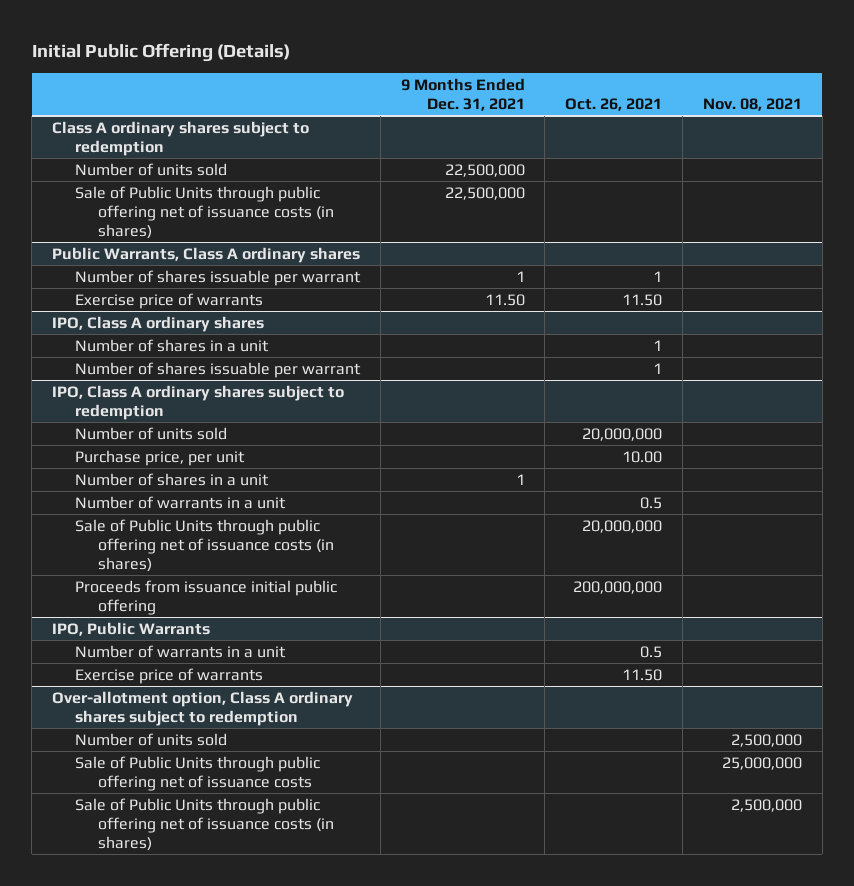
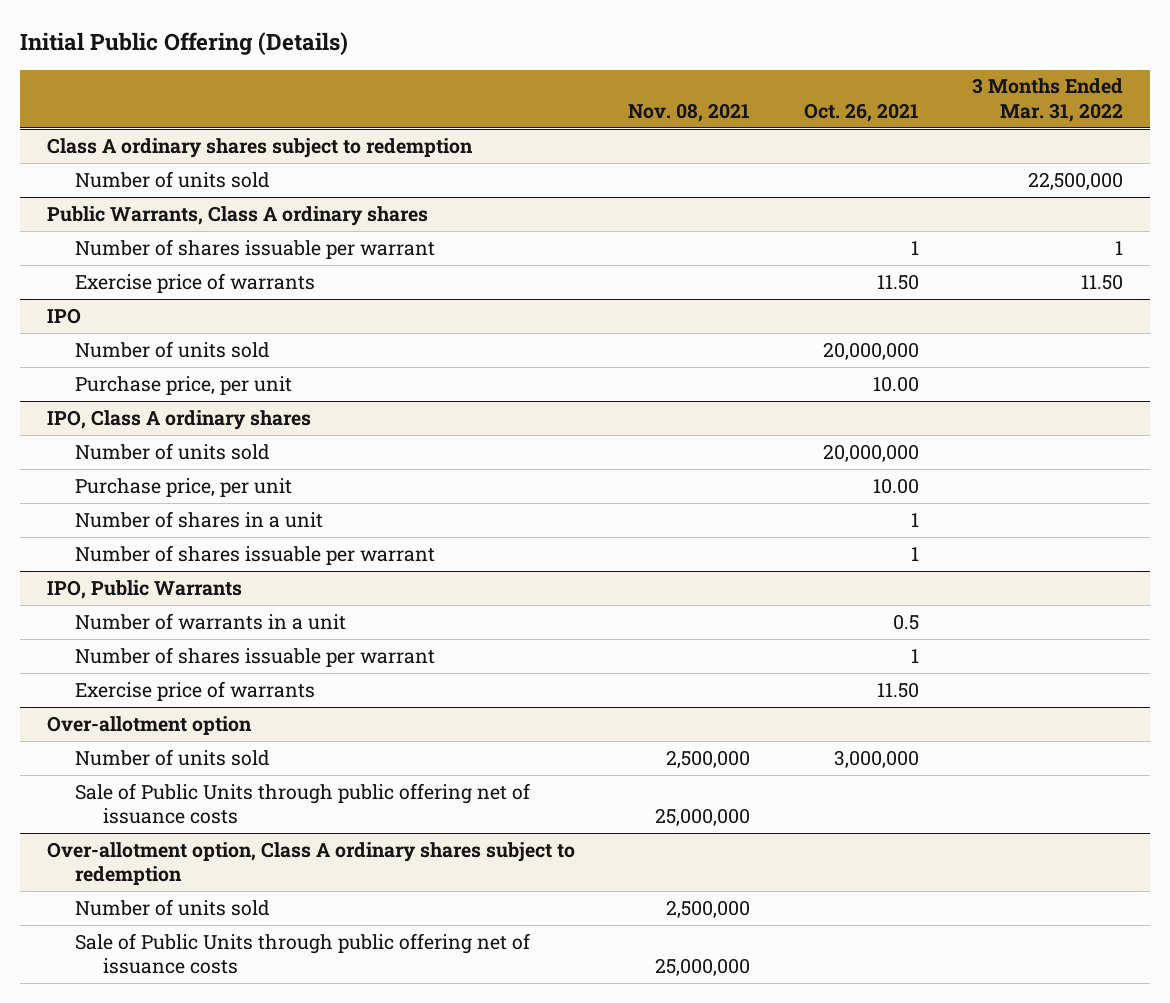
- | 9 Months Ended Dec. 31, 2021 | Oct. 26, 2021 | Nov. 08, 2021
+ | Nov. 08, 2021 | Oct. 26, 2021 | 3 Months Ended Mar. 31, 2022
@ Class A ordinary shares subject to redemption
- Sale of Public Units through public offering net of issuance costs (in shares) | 22,500,000 | |
+ IPO
+ Number of units sold | | 20,000,000 |
+ Purchase price, per unit | | 10.00 |
- IPO, Class A ordinary shares subject to redemption
- Number of shares in a unit | 1 | |
- Number of warrants in a unit | | 0.5 |
- Sale of Public Units through public offering net of issuance costs (in shares) | | 20,000,000 |
- Proceeds from issuance initial public offering | | 200,000,000 |
@ IPO, Class A ordinary shares
moved down: Number of shares in a unit | | 1 |
moved down: Number of shares issuable per warrant | | 1 |
@ IPO, Public Warrants
+ Number of shares issuable per warrant | | 1 |
+ Over-allotment option
+ Number of units sold | 2,500,000 | 3,000,000 |
+ Sale of Public Units through public offering net of issuance costs | 25,000,000 | |
@ Over-allotment option, Class A ordinary shares subject to redemption
- Sale of Public Units through public offering net of issuance costs (in shares) | | | 2,500,000

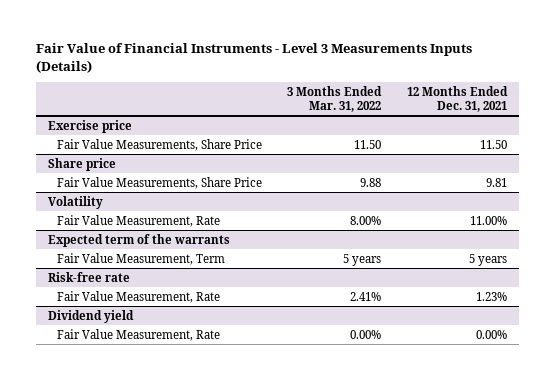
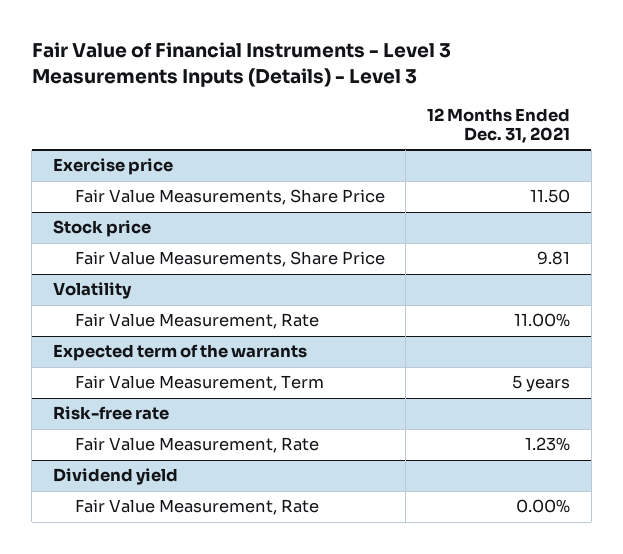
- Fair Value of Financial Instruments - Level 3 Measurements Inputs (Details)
+ Fair Value of Financial Instruments - Level 3 Measurements Inputs (Details) - Level 3
- | 3 Months Ended Mar. 31, 2022 | 12 Months Ended Dec. 31, 2021
+ | 12 Months Ended Dec. 31, 2021
- Share price
+ Stock price

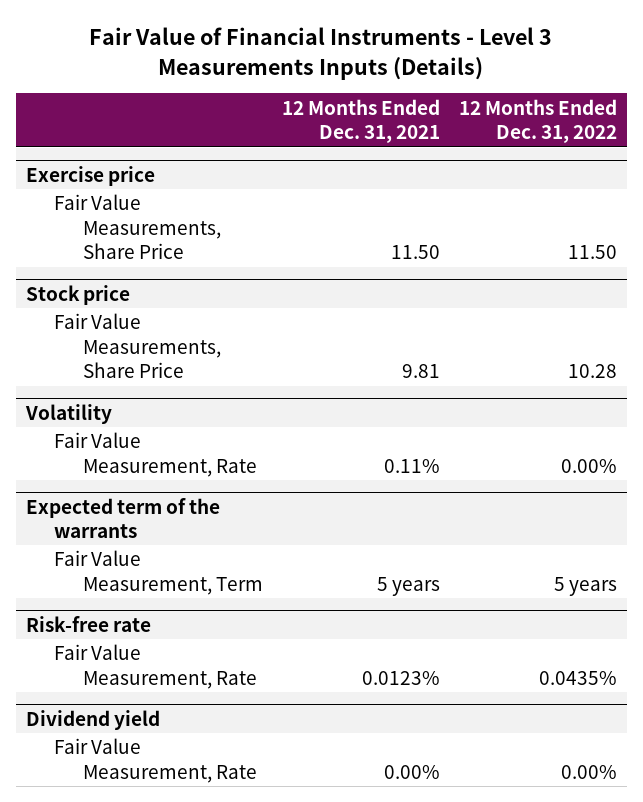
- Fair Value of Financial Instruments - Level 3 Measurements Inputs (Details) - Level 3
+ Fair Value of Financial Instruments - Level 3 Measurements Inputs (Details)
- | 12 Months Ended Dec. 31, 2021
+ | 12 Months Ended Dec. 31, 2021 | 12 Months Ended Dec. 31, 2022
@ Volatility
- Fair Value Measurement, Rate | 11.00%
+ Fair Value Measurement, Rate | 0.11% | 0.00%
@ Risk-free rate
- Fair Value Measurement, Rate | 1.23%
+ Fair Value Measurement, Rate | 0.0123% | 0.0435%

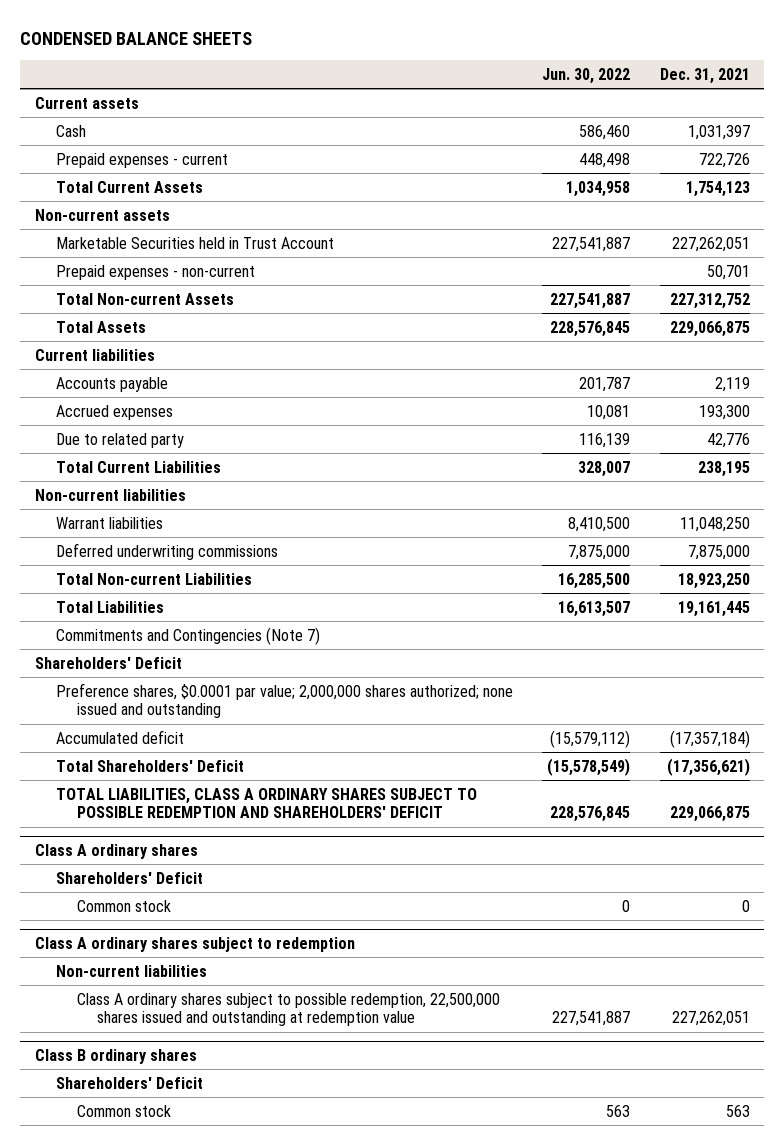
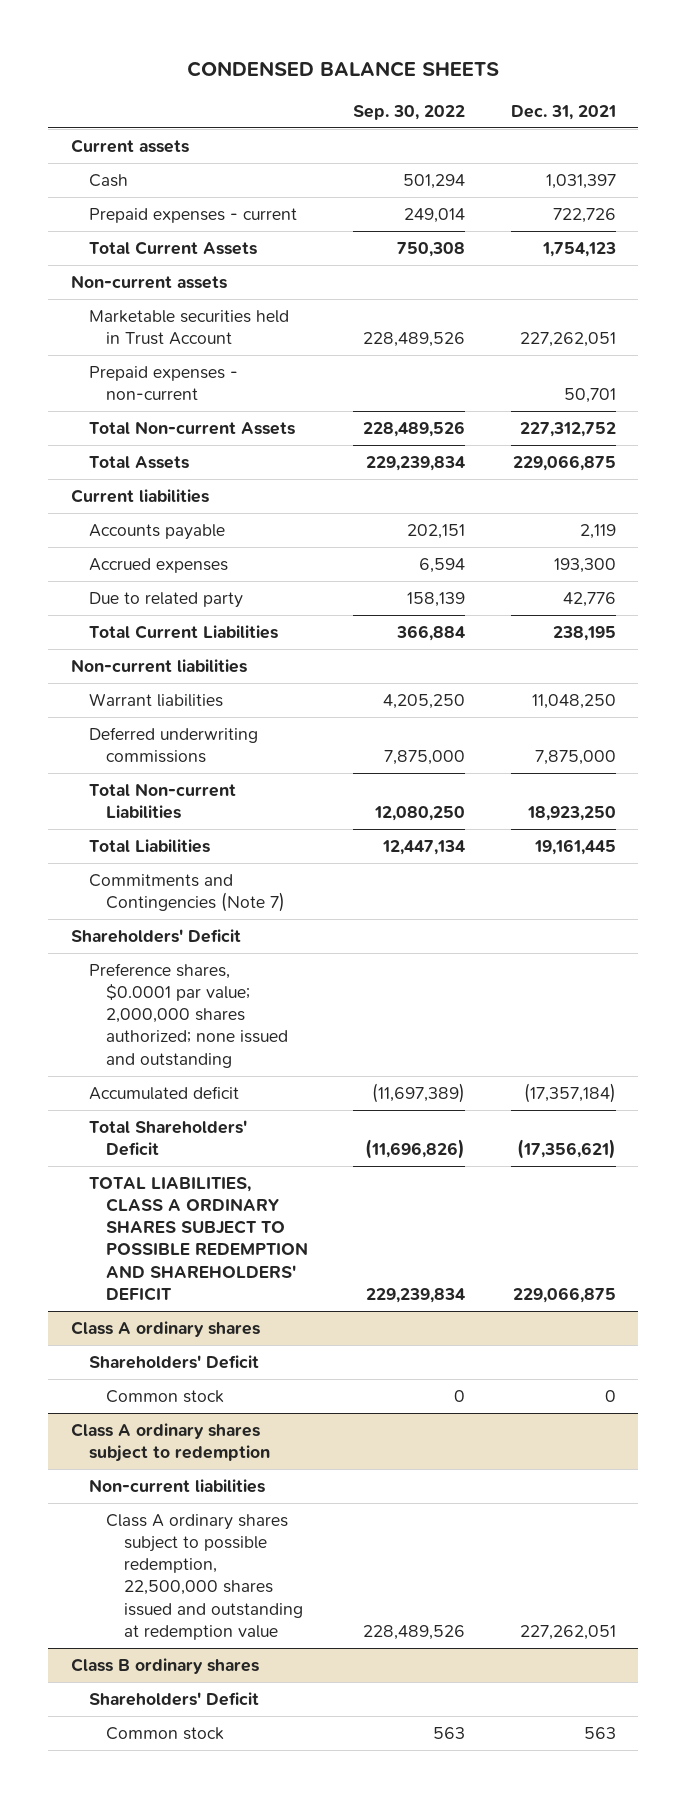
- | Jun. 30, 2022 | Dec. 31, 2021
+ | Sep. 30, 2022 | Dec. 31, 2021
- Marketable Securities held in Trust Account | 227,541,887 | 227,262,051
+ Marketable securities held in Trust Account | 228,489,526 | 227,262,051

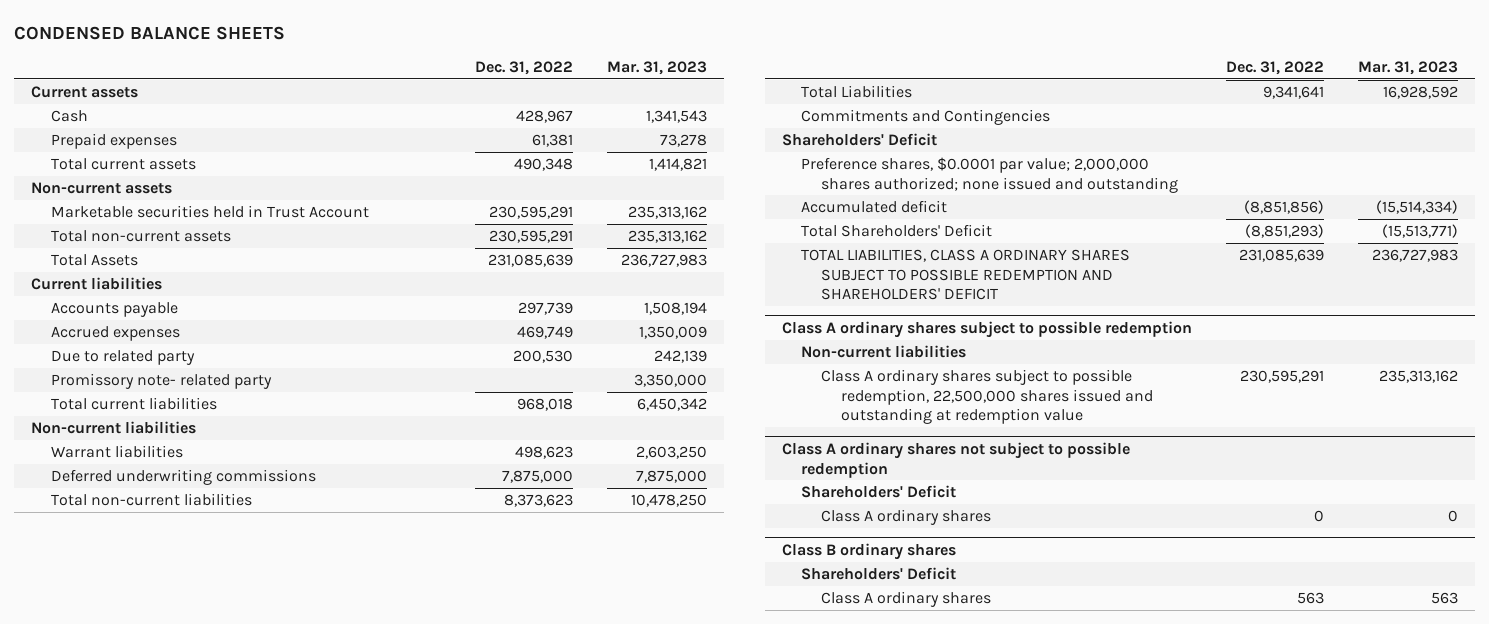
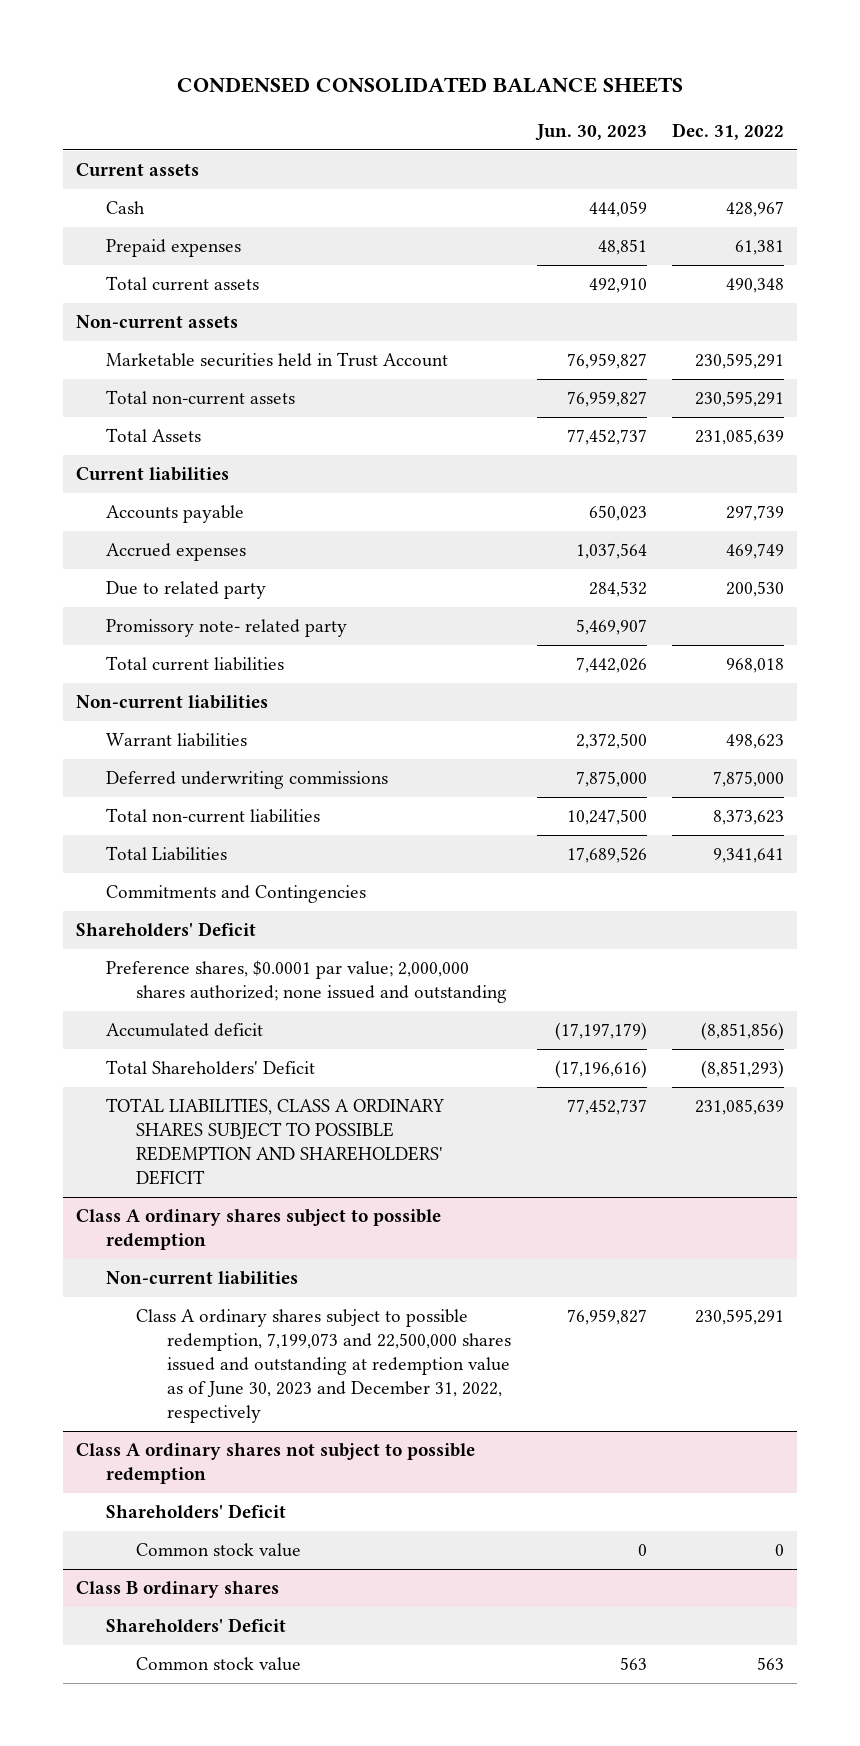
- CONDENSED BALANCE SHEETS
+ CONDENSED CONSOLIDATED BALANCE SHEETS
- | Dec. 31, 2022 | Mar. 31, 2023
+ | Jun. 30, 2023 | Dec. 31, 2022
@ Class A ordinary shares subject to possible redemption
- Class A ordinary shares subject to possible redemption, 22,500,000 shares issued and outstanding at redemption value | 230,595,291 | 235,313,162
+ Class A ordinary shares subject to possible redemption, 7,199,073 and 22,500,000 shares issued and outstanding at redemption value as of June 30, 2023 and December 31, 2022, respectively | 76,959,827 | 230,595,291
@ Class A ordinary shares not subject to possible redemption
- Class A ordinary shares | 0 | 0
+ Common stock value | 0 | 0
@ Class B ordinary shares
- Class A ordinary shares | 563 | 563
+ Common stock value | 563 | 563

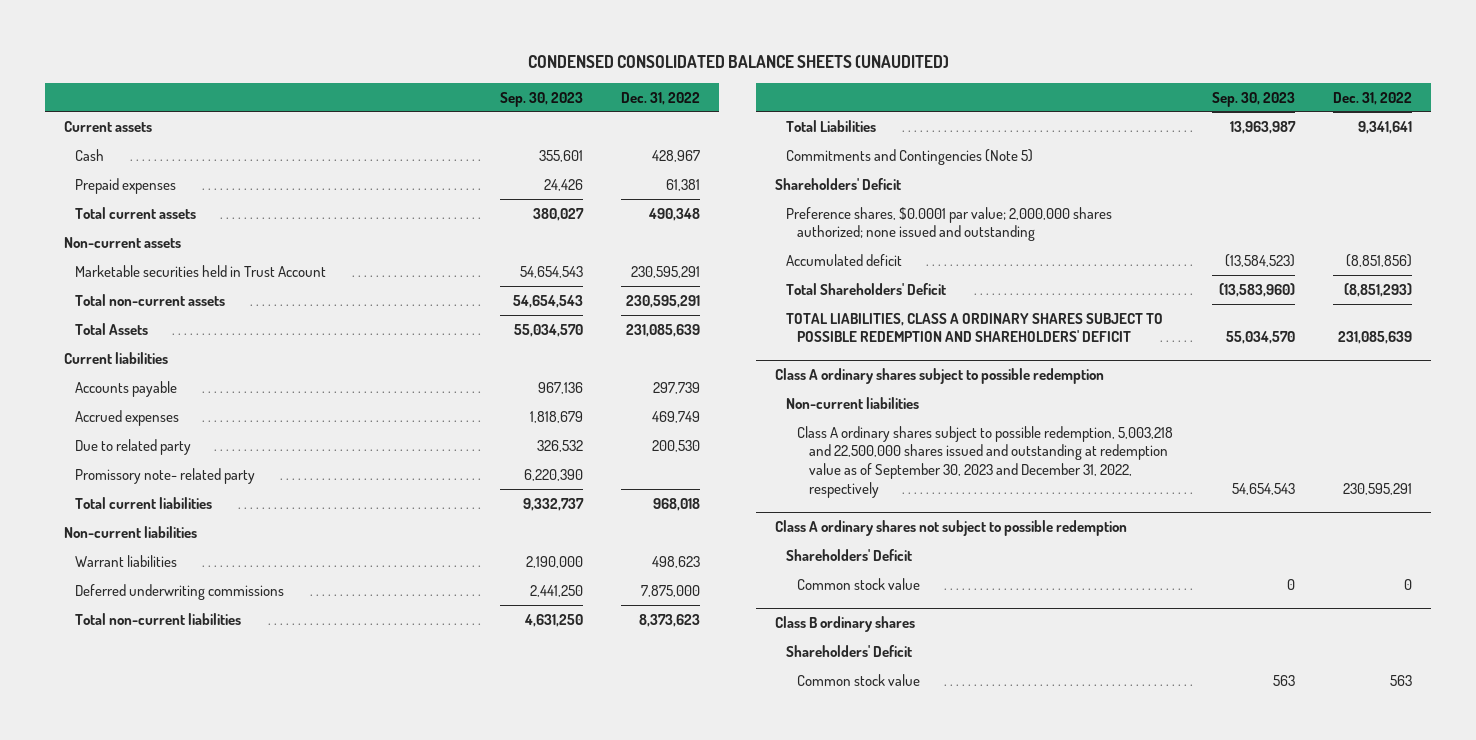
- CONDENSED CONSOLIDATED BALANCE SHEETS
+ CONDENSED CONSOLIDATED BALANCE SHEETS (UNAUDITED)
- | Jun. 30, 2023 | Dec. 31, 2022
+ | Sep. 30, 2023 | Dec. 31, 2022
- Commitments and Contingencies
+ Commitments and Contingencies (Note 5)
@ Class A ordinary shares subject to possible redemption
- Class A ordinary shares subject to possible redemption, 7,199,073 and 22,500,000 shares issued and outstanding at redemption value as of June 30, 2023 and December 31, 2022, respectively | 76,959,827 | 230,595,291
+ Class A ordinary shares subject to possible redemption, 5,003,218 and 22,500,000 shares issued and outstanding at redemption value as of September 30, 2023 and December 31, 2022, respectively | 54,654,543 | 230,595,291

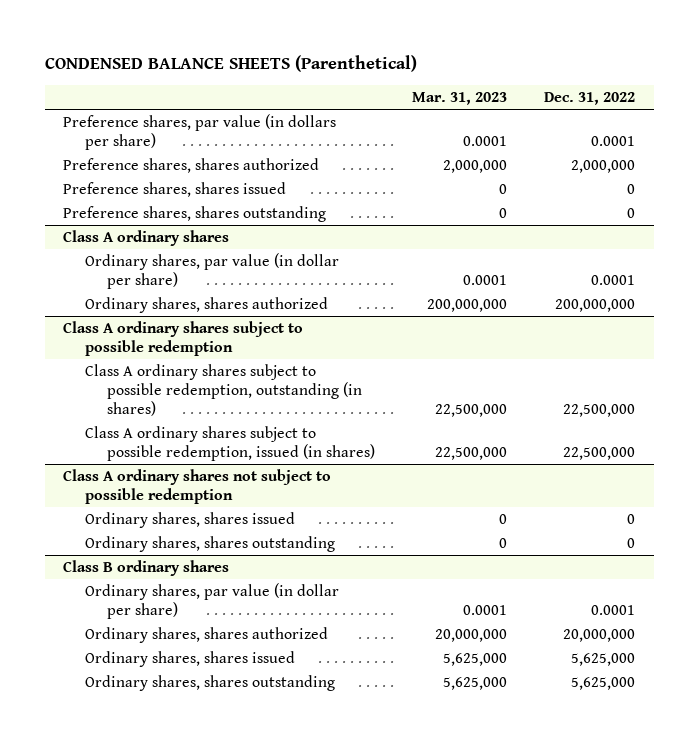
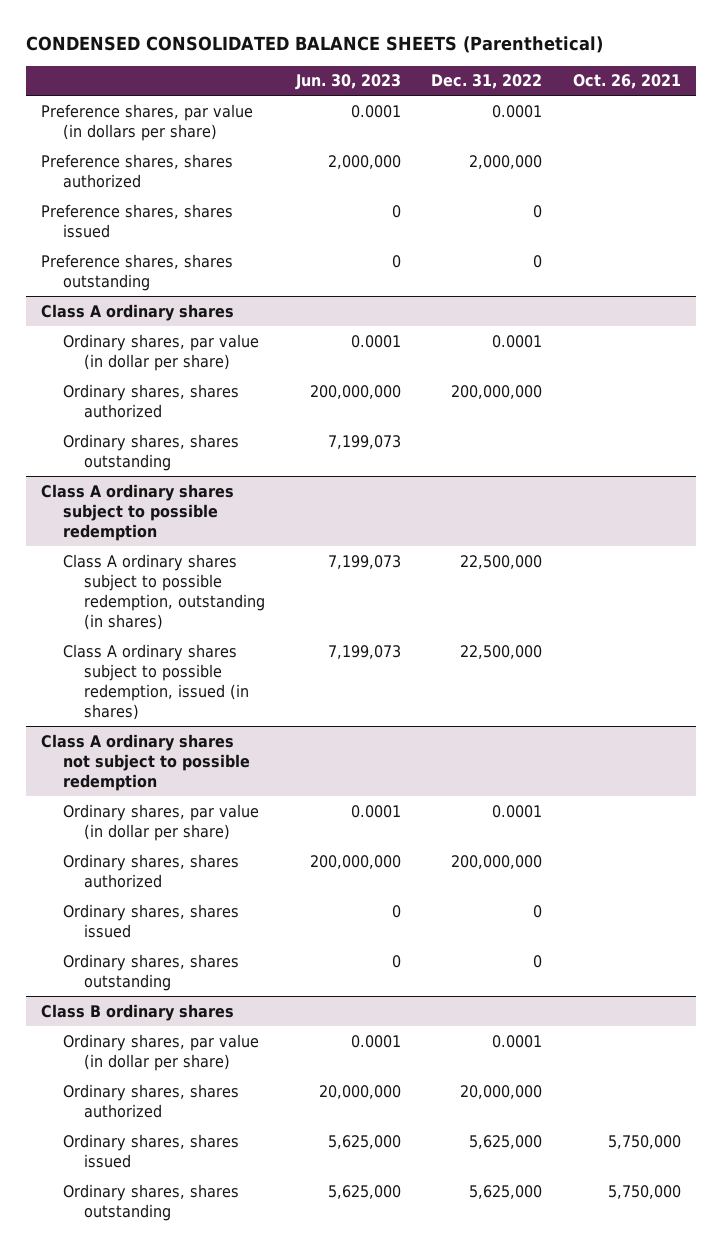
- CONDENSED BALANCE SHEETS (Parenthetical)
+ CONDENSED CONSOLIDATED BALANCE SHEETS (Parenthetical)
- | Mar. 31, 2023 | Dec. 31, 2022
+ | Jun. 30, 2023 | Dec. 31, 2022 | Oct. 26, 2021
@ Class A ordinary shares
+ Ordinary shares, shares outstanding | 7,199,073 | |
@ Class A ordinary shares not subject to possible redemption
+ Ordinary shares, par value (in dollar per share) | 0.0001 | 0.0001 |
+ Ordinary shares, shares authorized | 200,000,000 | 200,000,000 |

